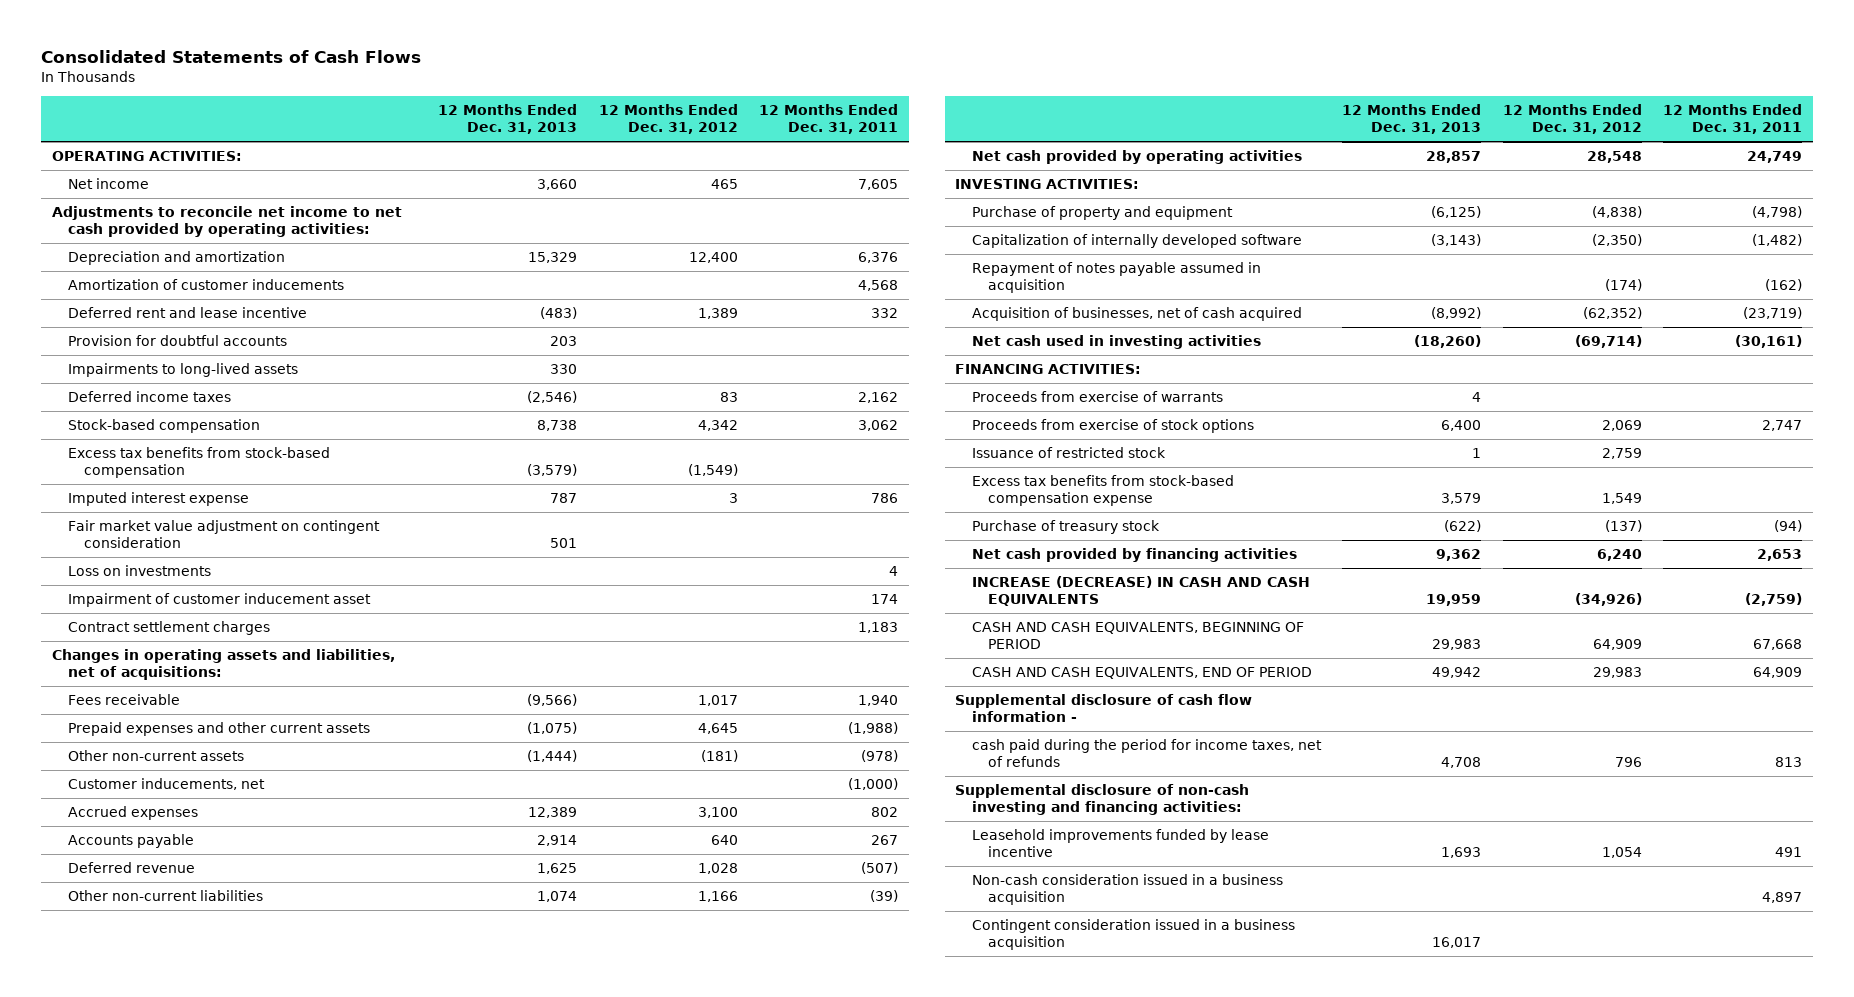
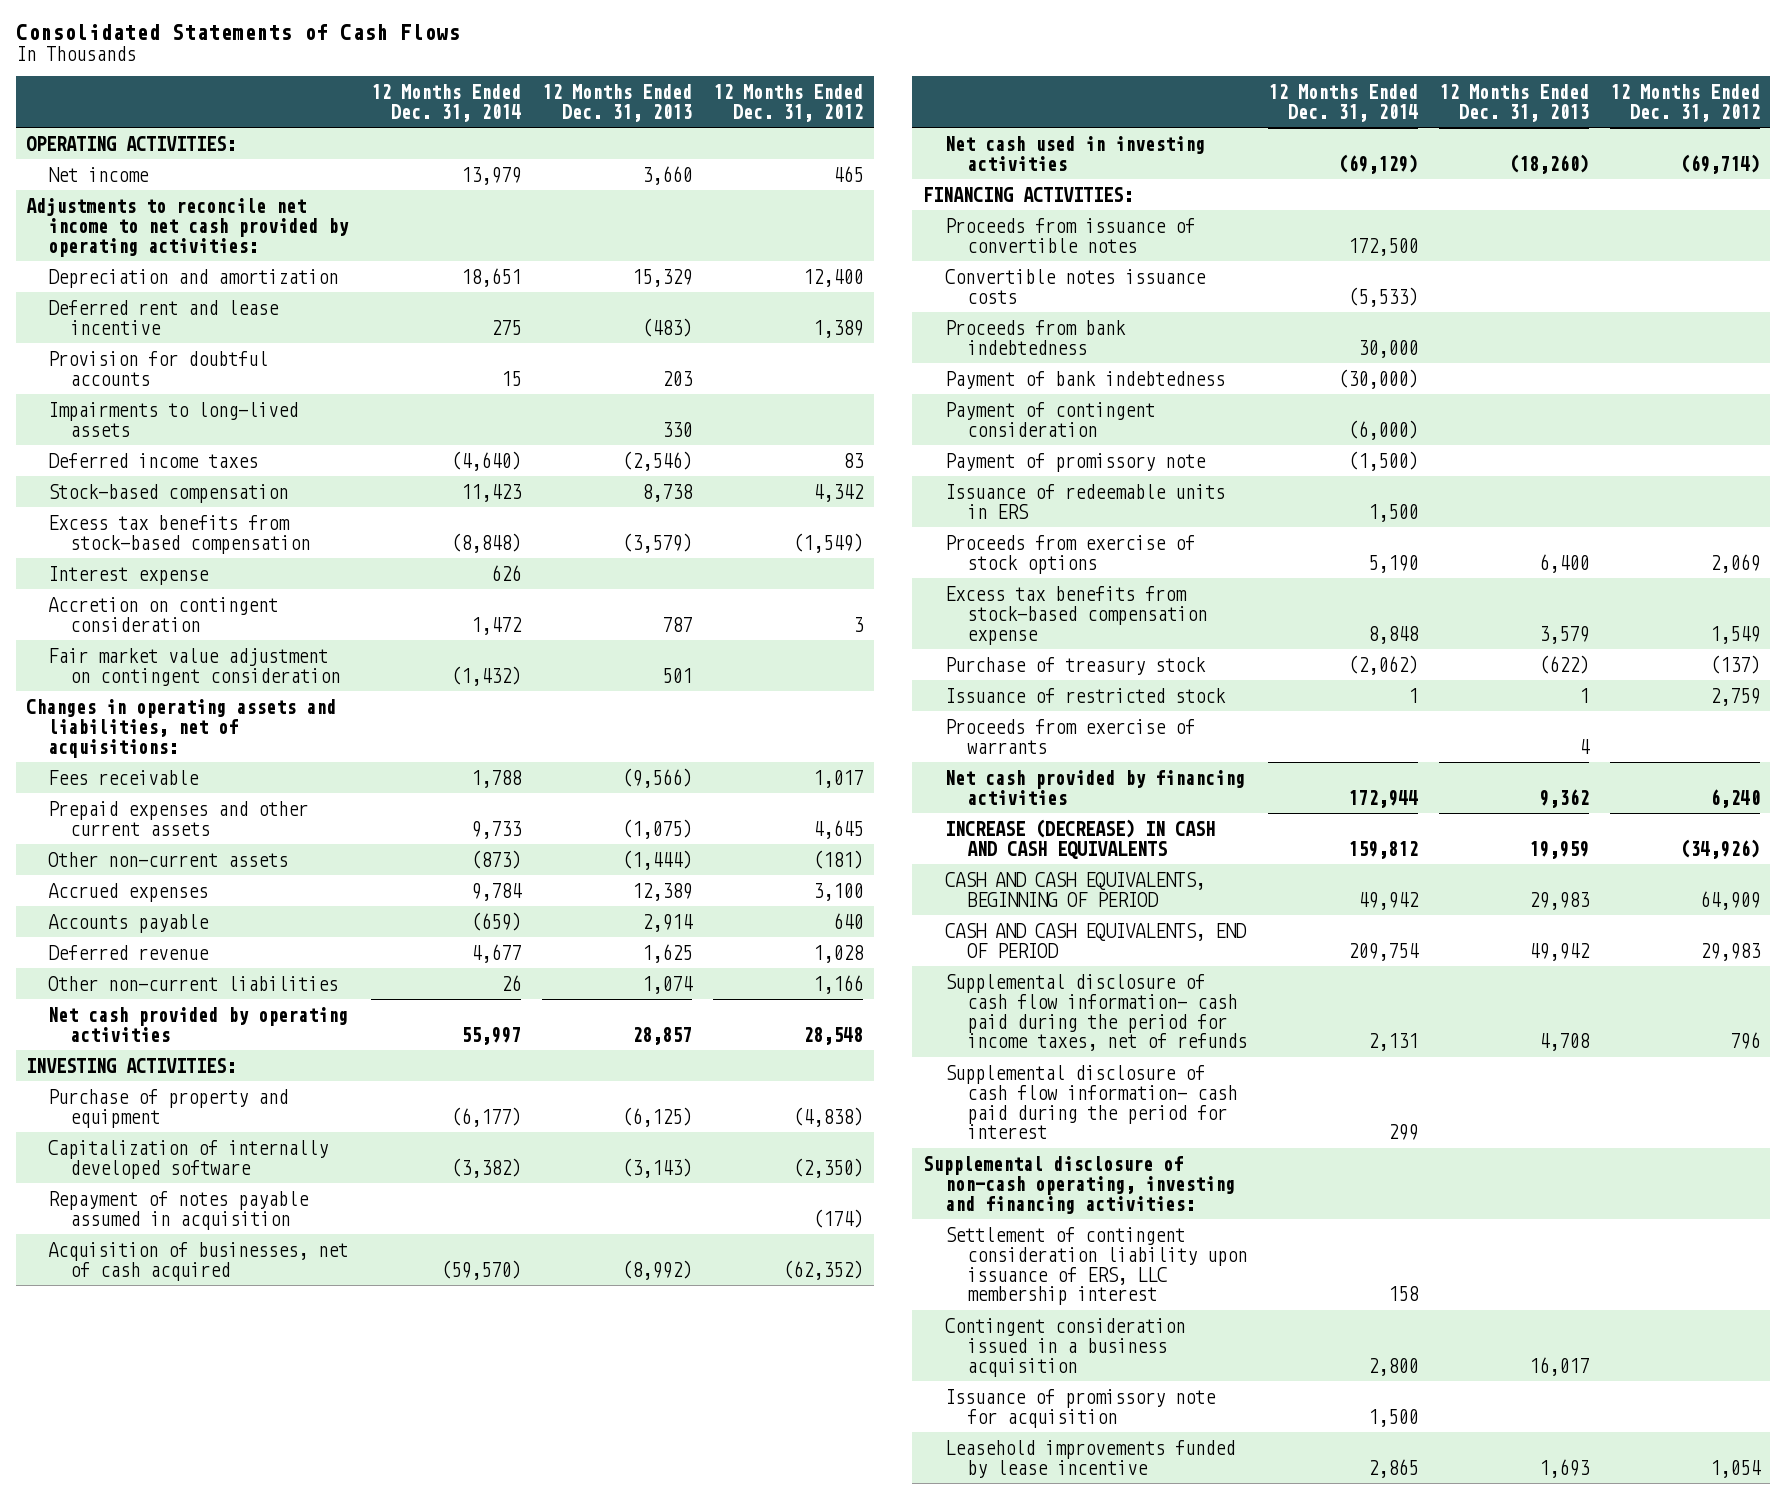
- | 12 Months Ended Dec. 31, 2013 | 12 Months Ended Dec. 31, 2012 | 12 Months Ended Dec. 31, 2011
+ | 12 Months Ended Dec. 31, 2014 | 12 Months Ended Dec. 31, 2013 | 12 Months Ended Dec. 31, 2012
- Amortization of customer inducements | | | 4,568
- Imputed interest expense | 787 | 3 | 786
+ Interest expense | 626 | |
+ Accretion on contingent consideration | 1,472 | 787 | 3
- Loss on investments | | | 4
- Impairment of customer inducement asset | | | 174
- Contract settlement charges | | | 1,183
- Customer inducements, net | | | (1,000)
+ Proceeds from issuance of convertible notes | 172,500 | |
+ Convertible notes issuance costs | (5,533) | |
+ Proceeds from bank indebtedness | 30,000 | |
+ Payment of bank indebtedness | (30,000) | |
+ Payment of contingent consideration | (6,000) | |
+ Payment of promissory note | (1,500) | |
+ Issuance of redeemable units in ERS | 1,500 | |
moved down: Issuance of restricted stock | 1 | 1 | 2,759
moved down: Proceeds from exercise of warrants | | 4 |
- Supplemental disclosure of cash flow information -
- cash paid during the period for income taxes, net of refunds | 4,708 | 796 | 813
- Supplemental disclosure of non-cash investing and financing activities:
- Non-cash consideration issued in a business acquisition | | | 4,897
+ Supplemental disclosure of cash flow information- cash paid during the period for income taxes, net of refunds | 2,131 | 4,708 | 796
+ Supplemental disclosure of cash flow information- cash paid during the period for interest | 299 | |
+ Supplemental disclosure of non-cash operating, investing and financing activities:
+ Settlement of contingent consideration liability upon issuance of ERS, LLC membership interest | 158 | |
+ Issuance of promissory note for acquisition | 1,500 | |
moved down: Leasehold improvements funded by lease incentive | 2,865 | 1,693 | 1,054

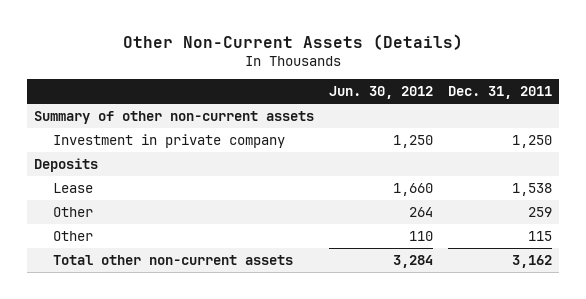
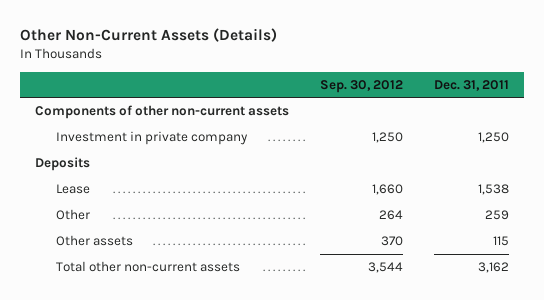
- | Jun. 30, 2012 | Dec. 31, 2011
+ | Sep. 30, 2012 | Dec. 31, 2011
- Summary of other non-current assets
+ Components of other non-current assets
- Other | 110 | 115
+ Other assets | 370 | 115

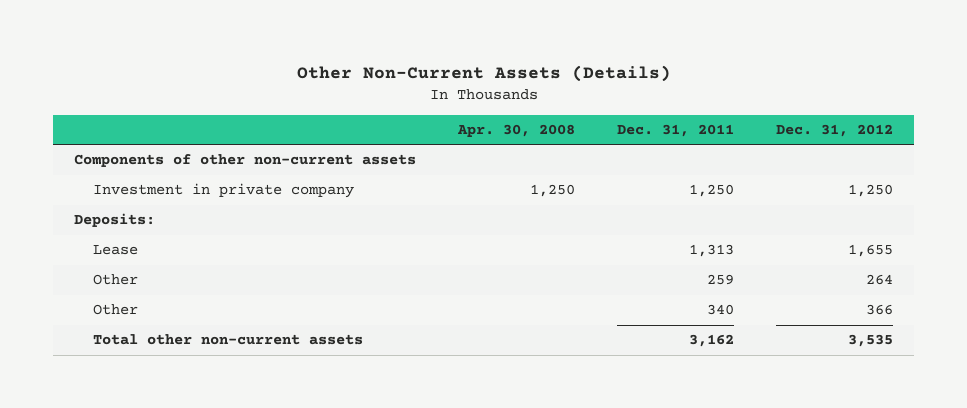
- | Sep. 30, 2012 | Dec. 31, 2011
+ | Apr. 30, 2008 | Dec. 31, 2011 | Dec. 31, 2012
- Deposits
- Lease | 1,660 | 1,538
+ Deposits:
+ Lease | | 1,313 | 1,655
- Other assets | 370 | 115
+ Other | | 340 | 366

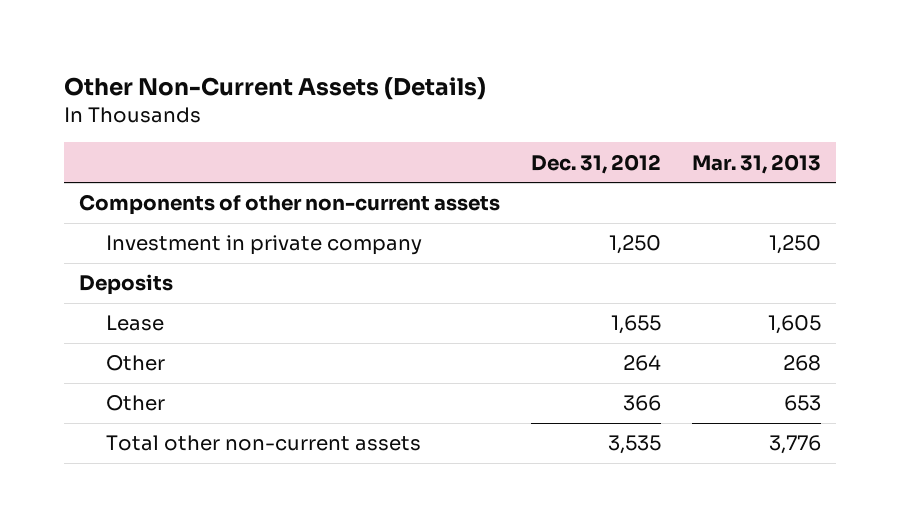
- | Apr. 30, 2008 | Dec. 31, 2011 | Dec. 31, 2012
+ | Dec. 31, 2012 | Mar. 31, 2013
- Deposits:
+ Deposits

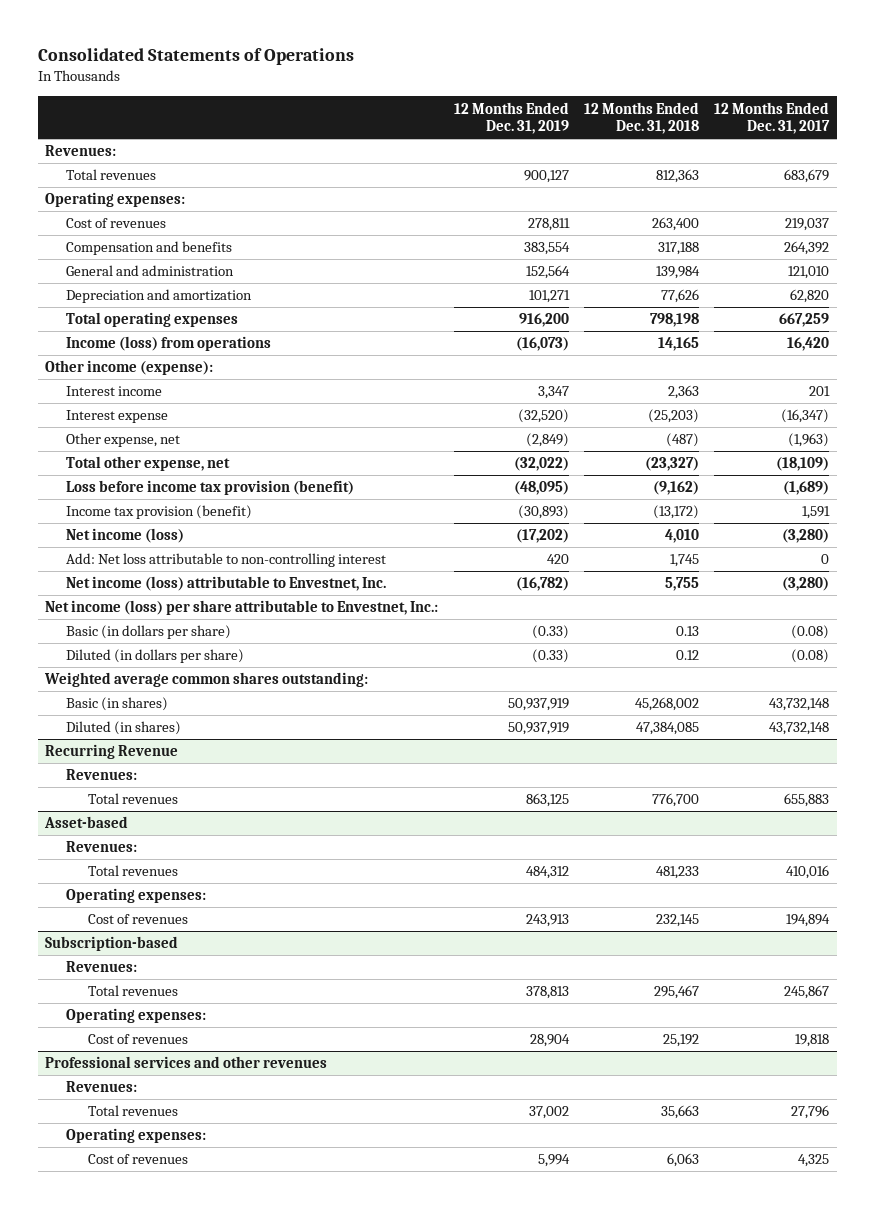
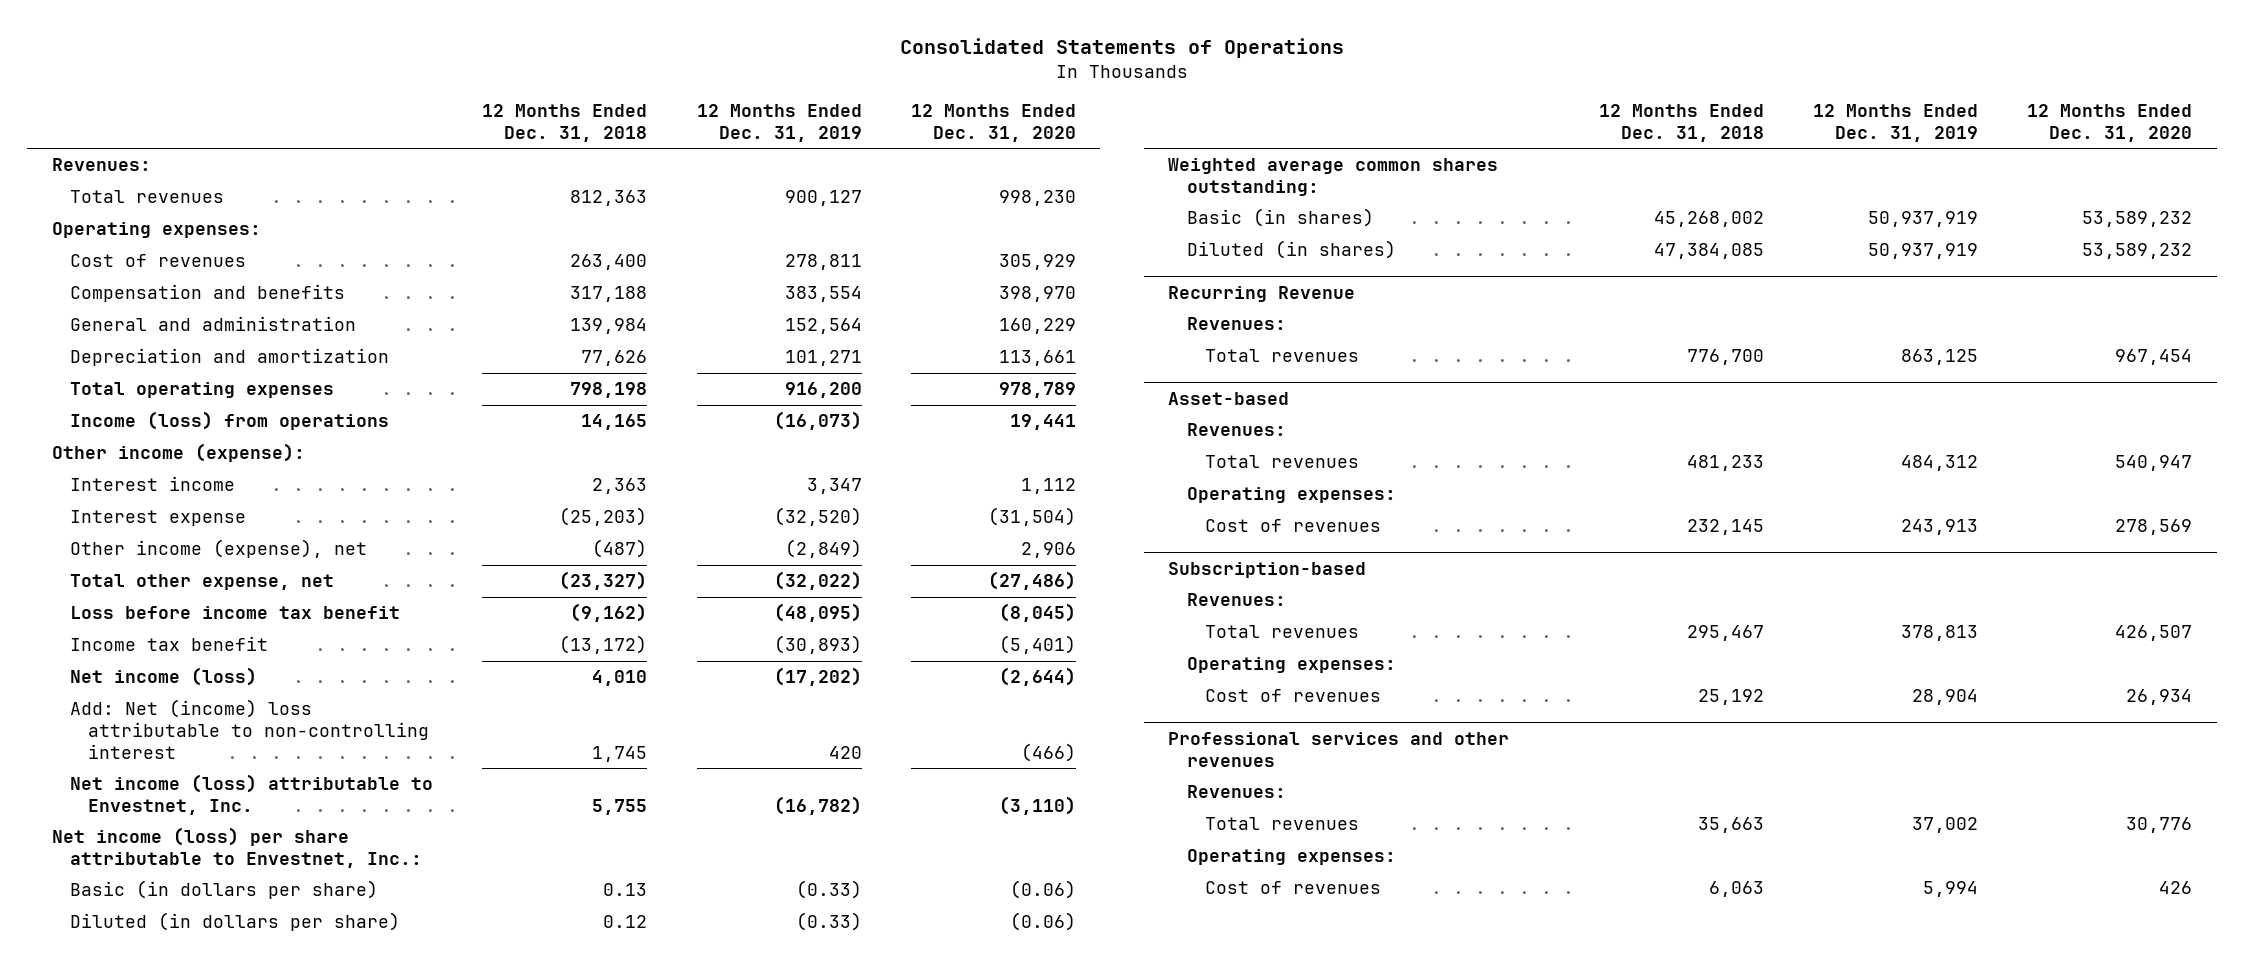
- | 12 Months Ended Dec. 31, 2019 | 12 Months Ended Dec. 31, 2018 | 12 Months Ended Dec. 31, 2017
+ | 12 Months Ended Dec. 31, 2018 | 12 Months Ended Dec. 31, 2019 | 12 Months Ended Dec. 31, 2020
- Other expense, net | (2,849) | (487) | (1,963)
+ Other income (expense), net | (487) | (2,849) | 2,906
- Loss before income tax provision (benefit) | (48,095) | (9,162) | (1,689)
- Income tax provision (benefit) | (30,893) | (13,172) | 1,591
+ Loss before income tax benefit | (9,162) | (48,095) | (8,045)
+ Income tax benefit | (13,172) | (30,893) | (5,401)
- Add: Net loss attributable to non-controlling interest | 420 | 1,745 | 0
+ Add: Net (income) loss attributable to non-controlling interest | 1,745 | 420 | (466)

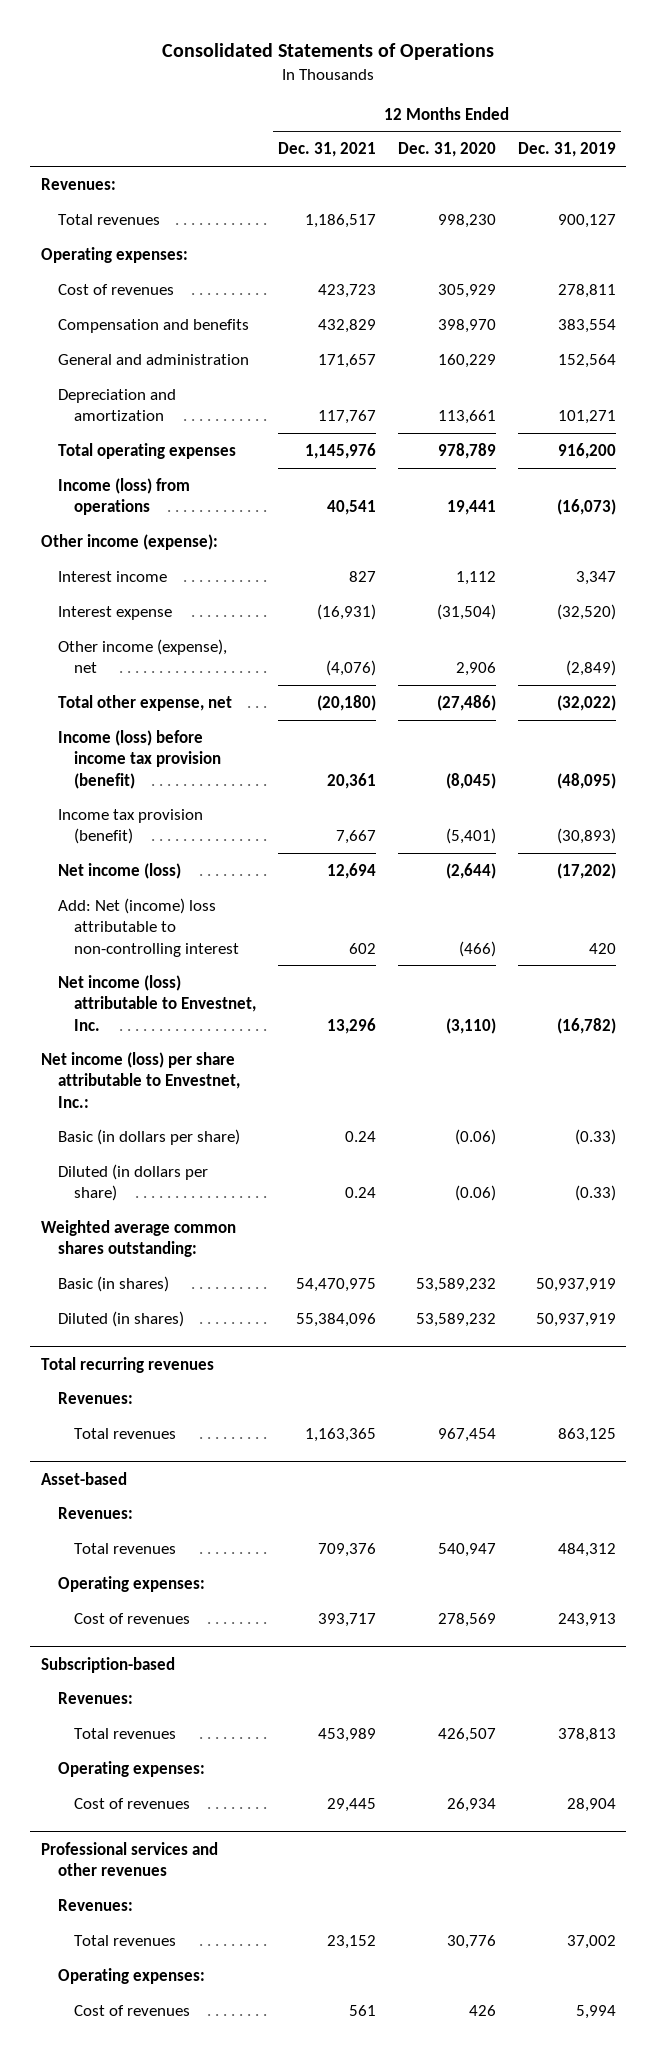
- | 12 Months Ended Dec. 31, 2018 | 12 Months Ended Dec. 31, 2019 | 12 Months Ended Dec. 31, 2020
+ | 12 Months Ended Dec. 31, 2021 | 12 Months Ended Dec. 31, 2020 | 12 Months Ended Dec. 31, 2019
- Loss before income tax benefit | (9,162) | (48,095) | (8,045)
- Income tax benefit | (13,172) | (30,893) | (5,401)
+ Income (loss) before income tax provision (benefit) | 20,361 | (8,045) | (48,095)
+ Income tax provision (benefit) | 7,667 | (5,401) | (30,893)
- Recurring Revenue
+ Total recurring revenues

